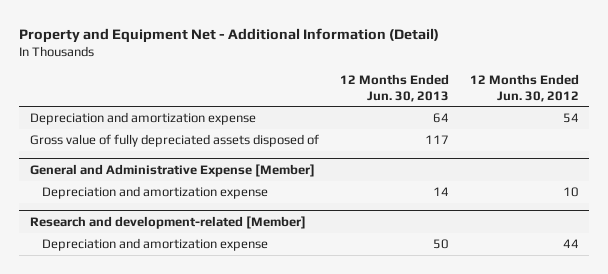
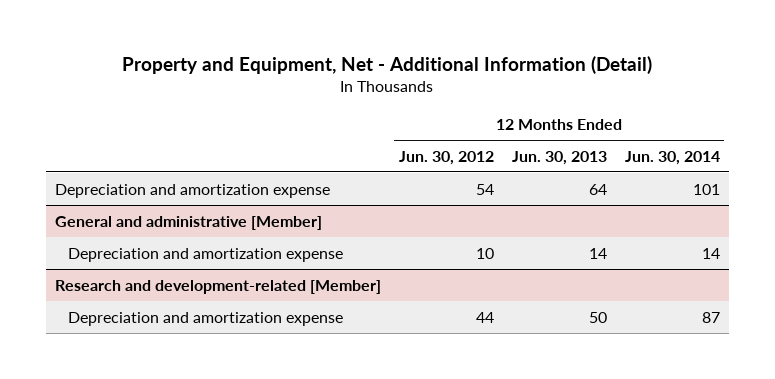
- Property and Equipment Net - Additional Information (Detail)
+ Property and Equipment, Net - Additional Information (Detail)
- | 12 Months Ended Jun. 30, 2013 | 12 Months Ended Jun. 30, 2012
+ | 12 Months Ended Jun. 30, 2012 | 12 Months Ended Jun. 30, 2013 | 12 Months Ended Jun. 30, 2014
- Gross value of fully depreciated assets disposed of | 117 |
- General and Administrative Expense [Member]
+ General and administrative [Member]

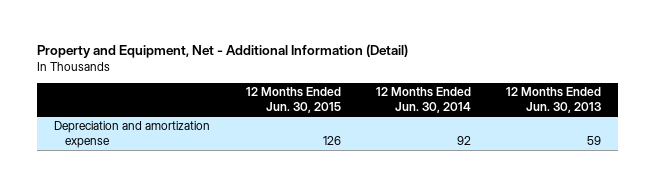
- | 12 Months Ended Jun. 30, 2012 | 12 Months Ended Jun. 30, 2013 | 12 Months Ended Jun. 30, 2014
+ | 12 Months Ended Jun. 30, 2015 | 12 Months Ended Jun. 30, 2014 | 12 Months Ended Jun. 30, 2013
- Depreciation and amortization expense | 54 | 64 | 101
- General and administrative [Member]
- Depreciation and amortization expense | 10 | 14 | 14
- Research and development-related [Member]
- Depreciation and amortization expense | 44 | 50 | 87
+ Depreciation and amortization expense | 126 | 92 | 59

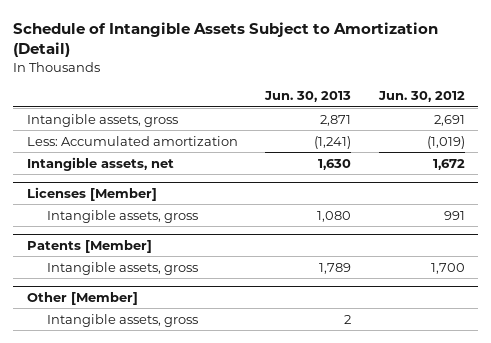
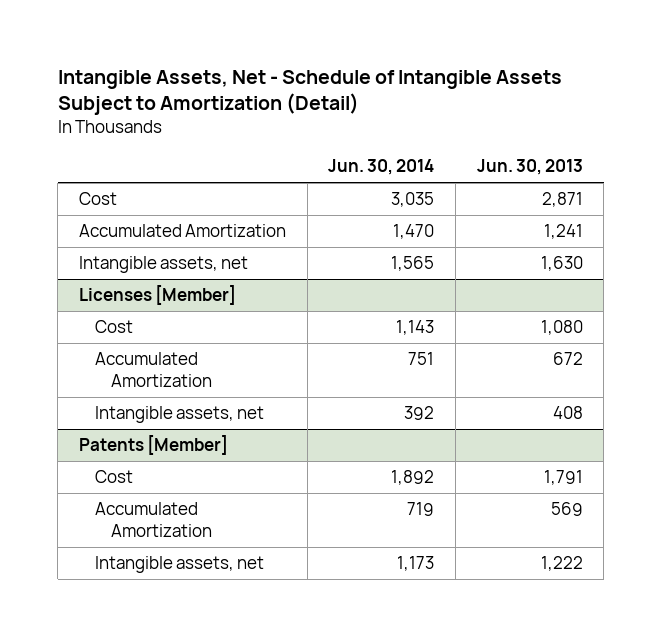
- Schedule of Intangible Assets Subject to Amortization (Detail)
+ Intangible Assets, Net - Schedule of Intangible Assets Subject to Amortization (Detail)
- | Jun. 30, 2013 | Jun. 30, 2012
+ | Jun. 30, 2014 | Jun. 30, 2013
- Intangible assets, gross | 2,871 | 2,691
- Less: Accumulated amortization | (1,241) | (1,019)
+ Cost | 3,035 | 2,871
+ Accumulated Amortization | 1,470 | 1,241
@ Licenses [Member]
- Intangible assets, gross | 1,080 | 991
+ Cost | 1,143 | 1,080
+ Accumulated Amortization | 751 | 672
+ Intangible assets, net | 392 | 408
@ Patents [Member]
- Intangible assets, gross | 1,789 | 1,700
- Other [Member]
- Intangible assets, gross | 2 |
@ Patents [Member]
+ Cost | 1,892 | 1,791
+ Accumulated Amortization | 719 | 569
+ Intangible assets, net | 1,173 | 1,222

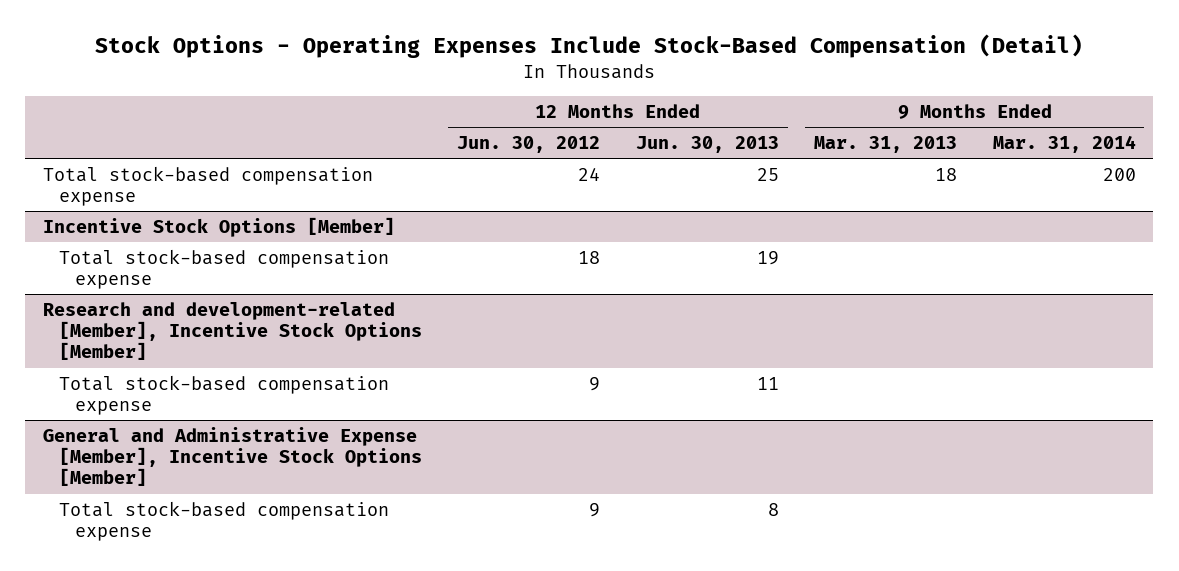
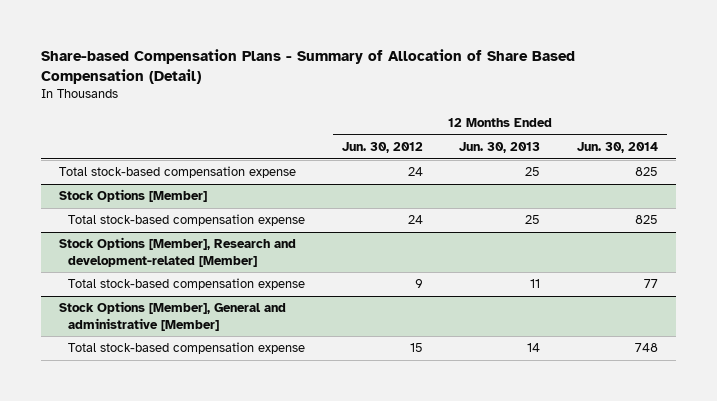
- Stock Options - Operating Expenses Include Stock-Based Compensation (Detail)
+ Share-based Compensation Plans - Summary of Allocation of Share Based Compensation (Detail)
- | 12 Months Ended Jun. 30, 2012 | 12 Months Ended Jun. 30, 2013 | 9 Months Ended Mar. 31, 2013 | 9 Months Ended Mar. 31, 2014
+ | 12 Months Ended Jun. 30, 2012 | 12 Months Ended Jun. 30, 2013 | 12 Months Ended Jun. 30, 2014
- Incentive Stock Options [Member]
- Total stock-based compensation expense | 18 | 19 | |
- Research and development-related [Member], Incentive Stock Options [Member]
+ Stock Options [Member]
+ Total stock-based compensation expense | 24 | 25 | 825
+ Stock Options [Member], Research and development-related [Member]
- General and Administrative Expense [Member], Incentive Stock Options [Member]
- Total stock-based compensation expense | 9 | 8 | |
+ Stock Options [Member], General and administrative [Member]
+ Total stock-based compensation expense | 15 | 14 | 748

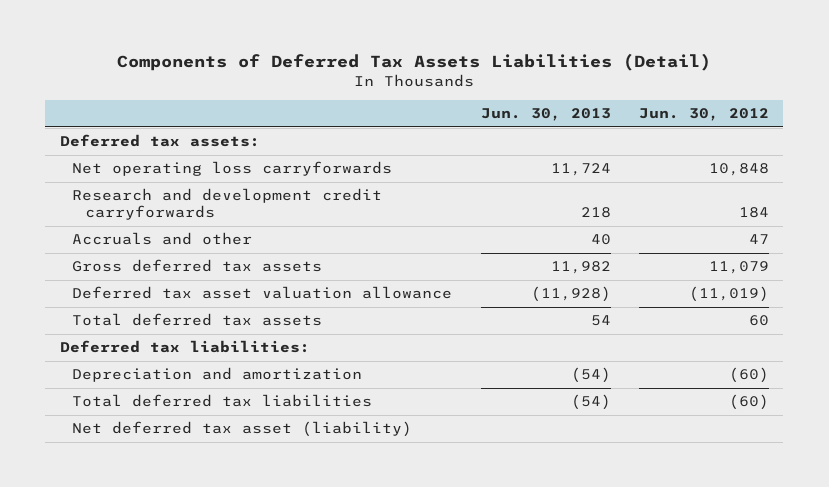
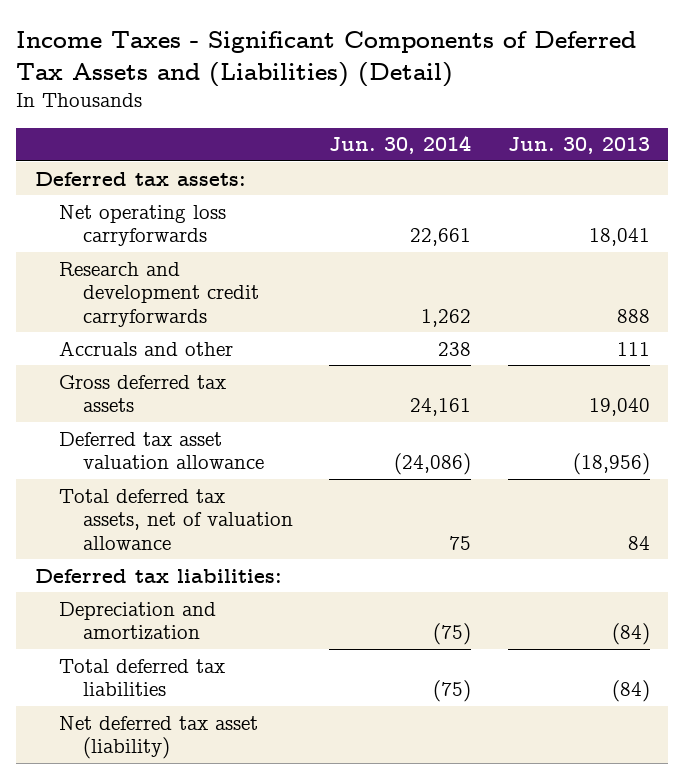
- Components of Deferred Tax Assets Liabilities (Detail)
+ Income Taxes - Significant Components of Deferred Tax Assets and (Liabilities) (Detail)
- | Jun. 30, 2013 | Jun. 30, 2012
+ | Jun. 30, 2014 | Jun. 30, 2013
- Net operating loss carryforwards | 11,724 | 10,848
- Research and development credit carryforwards | 218 | 184
- Accruals and other | 40 | 47
- Gross deferred tax assets | 11,982 | 11,079
- Deferred tax asset valuation allowance | (11,928) | (11,019)
- Total deferred tax assets | 54 | 60
+ Net operating loss carryforwards | 22,661 | 18,041
+ Research and development credit carryforwards | 1,262 | 888
+ Accruals and other | 238 | 111
+ Gross deferred tax assets | 24,161 | 19,040
+ Deferred tax asset valuation allowance | (24,086) | (18,956)
+ Total deferred tax assets, net of valuation allowance | 75 | 84
- Depreciation and amortization | (54) | (60)
- Total deferred tax liabilities | (54) | (60)
+ Depreciation and amortization | (75) | (84)
+ Total deferred tax liabilities | (75) | (84)

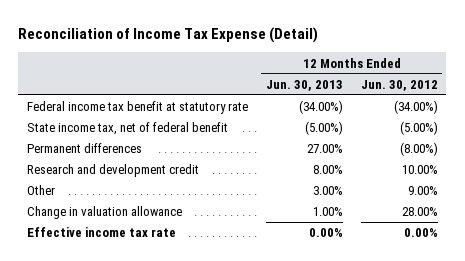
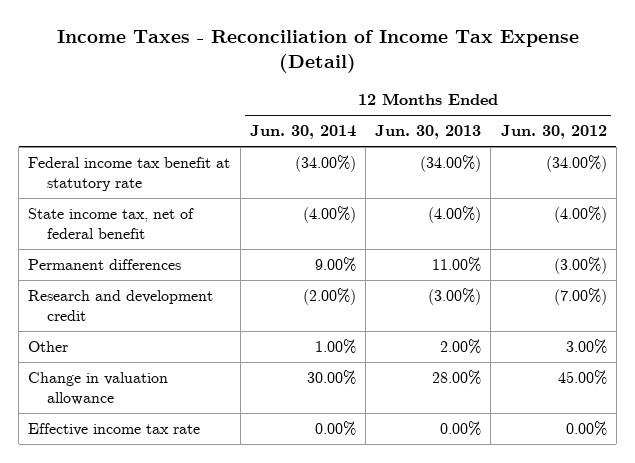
- Reconciliation of Income Tax Expense (Detail)
+ Income Taxes - Reconciliation of Income Tax Expense (Detail)
- | 12 Months Ended Jun. 30, 2013 | 12 Months Ended Jun. 30, 2012
+ | 12 Months Ended Jun. 30, 2014 | 12 Months Ended Jun. 30, 2013 | 12 Months Ended Jun. 30, 2012
- State income tax, net of federal benefit | (5.00%) | (5.00%)
- Permanent differences | 27.00% | (8.00%)
- Research and development credit | 8.00% | 10.00%
- Other | 3.00% | 9.00%
- Change in valuation allowance | 1.00% | 28.00%
+ State income tax, net of federal benefit | (4.00%) | (4.00%) | (4.00%)
+ Permanent differences | 9.00% | 11.00% | (3.00%)
+ Research and development credit | (2.00%) | (3.00%) | (7.00%)
+ Other | 1.00% | 2.00% | 3.00%
+ Change in valuation allowance | 30.00% | 28.00% | 45.00%

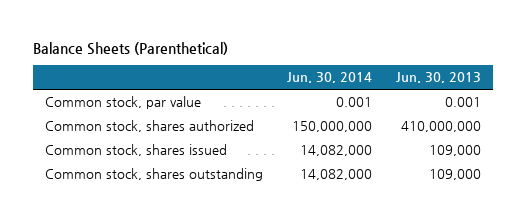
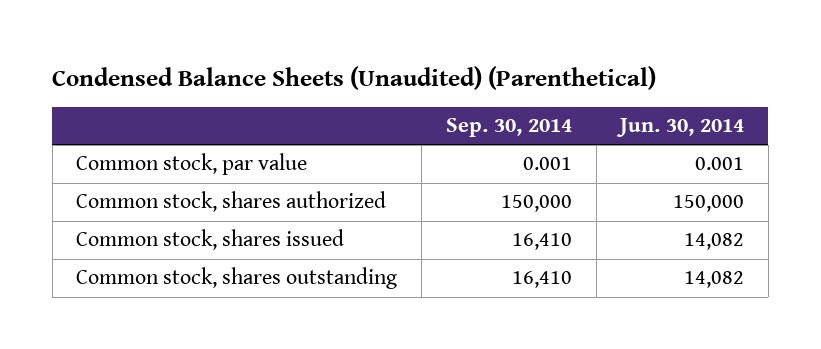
- Balance Sheets (Parenthetical)
+ Condensed Balance Sheets (Unaudited) (Parenthetical)
- | Jun. 30, 2014 | Jun. 30, 2013
+ | Sep. 30, 2014 | Jun. 30, 2014
- Common stock, shares authorized | 150,000,000 | 410,000,000
- Common stock, shares issued | 14,082,000 | 109,000
- Common stock, shares outstanding | 14,082,000 | 109,000
+ Common stock, shares authorized | 150,000 | 150,000
+ Common stock, shares issued | 16,410 | 14,082
+ Common stock, shares outstanding | 16,410 | 14,082

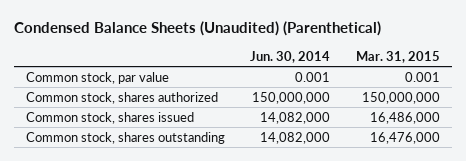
- | Sep. 30, 2014 | Jun. 30, 2014
+ | Jun. 30, 2014 | Mar. 31, 2015
- Common stock, shares authorized | 150,000 | 150,000
- Common stock, shares issued | 16,410 | 14,082
- Common stock, shares outstanding | 16,410 | 14,082
+ Common stock, shares authorized | 150,000,000 | 150,000,000
+ Common stock, shares issued | 14,082,000 | 16,486,000
+ Common stock, shares outstanding | 14,082,000 | 16,476,000

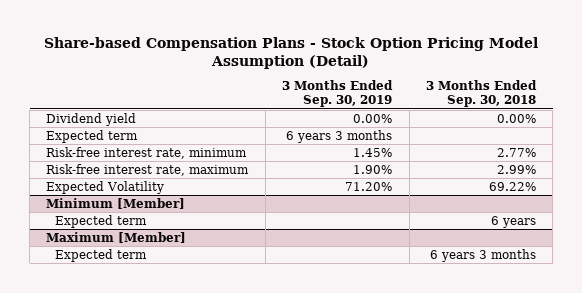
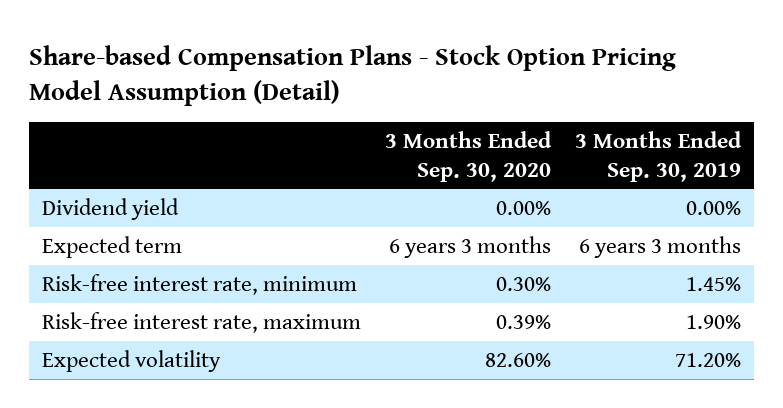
- | 3 Months Ended Sep. 30, 2019 | 3 Months Ended Sep. 30, 2018
+ | 3 Months Ended Sep. 30, 2020 | 3 Months Ended Sep. 30, 2019
- Expected Volatility | 71.20% | 69.22%
- Minimum [Member]
- Expected term | | 6 years
- Maximum [Member]
- Expected term | | 6 years 3 months
+ Expected volatility | 82.60% | 71.20%

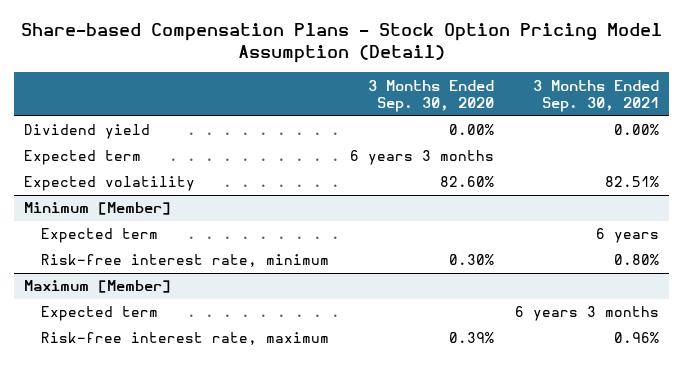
- | 3 Months Ended Sep. 30, 2020 | 3 Months Ended Sep. 30, 2019
+ | 3 Months Ended Sep. 30, 2020 | 3 Months Ended Sep. 30, 2021
moved up: Expected volatility | 82.60% | 82.51%
+ Minimum [Member]
+ Expected term | | 6 years
+ Maximum [Member]
+ Expected term | | 6 years 3 months

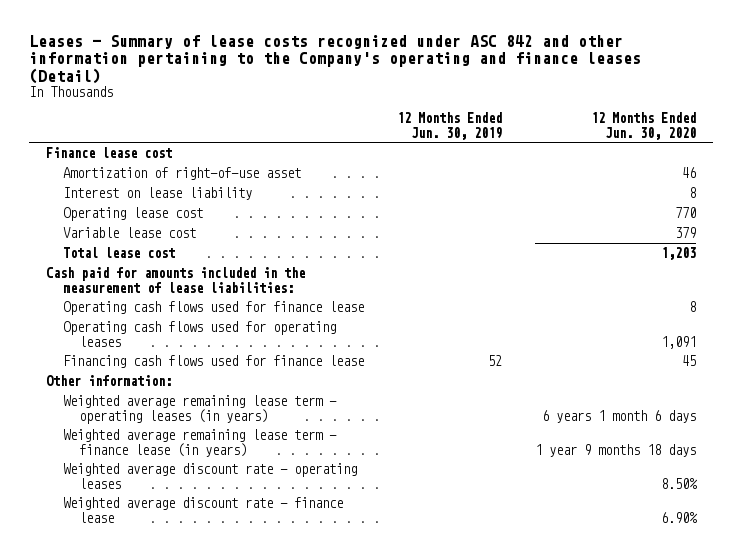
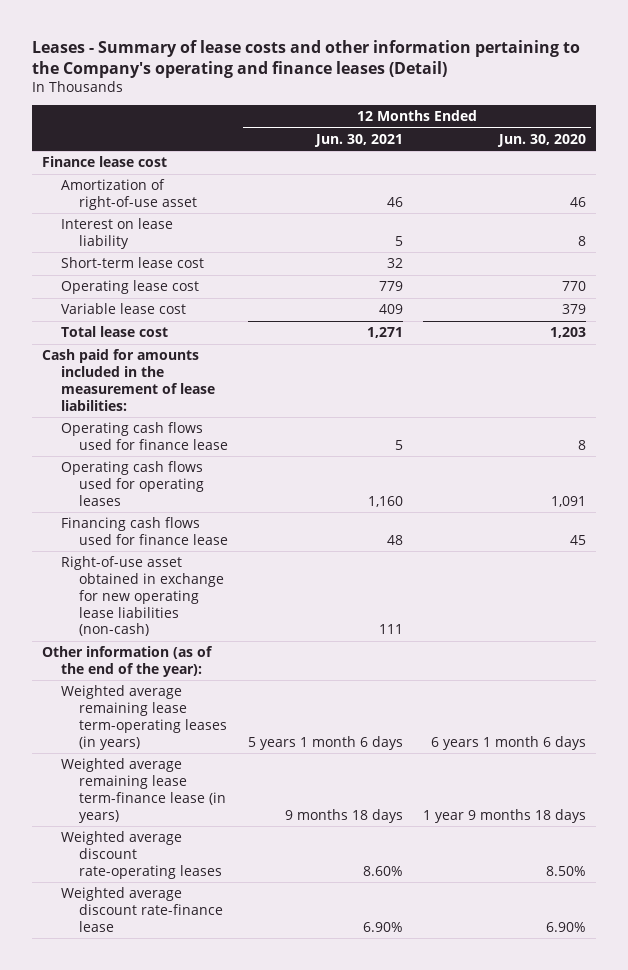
- Leases - Summary of lease costs recognized under ASC 842 and other information pertaining to the Company's operating and finance leases (Detail)
+ Leases - Summary of lease costs and other information pertaining to the Company's operating and finance leases (Detail)
- | 12 Months Ended Jun. 30, 2019 | 12 Months Ended Jun. 30, 2020
+ | 12 Months Ended Jun. 30, 2021 | 12 Months Ended Jun. 30, 2020
+ Short-term lease cost | 32 |
- Other information:
- Weighted average remaining lease term - operating leases (in years) | | 6 years 1 month 6 days
- Weighted average remaining lease term - finance lease (in years) | | 1 year 9 months 18 days
- Weighted average discount rate - operating leases | | 8.50%
- Weighted average discount rate - finance lease | | 6.90%
+ Right-of-use asset obtained in exchange for new operating lease liabilities (non-cash) | 111 |
+ Other information (as of the end of the year):
+ Weighted average remaining lease term-operating leases (in years) | 5 years 1 month 6 days | 6 years 1 month 6 days
+ Weighted average remaining lease term-finance lease (in years) | 9 months 18 days | 1 year 9 months 18 days
+ Weighted average discount rate-operating leases | 8.60% | 8.50%
+ Weighted average discount rate-finance lease | 6.90% | 6.90%

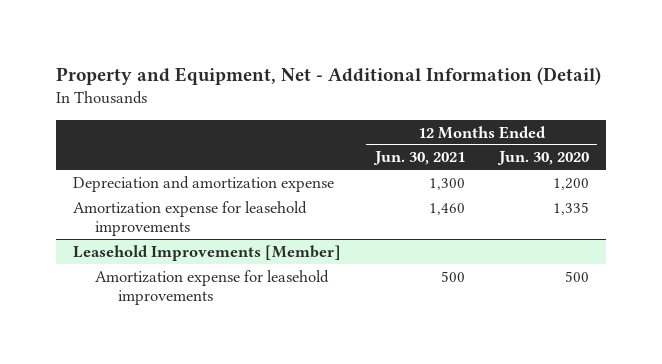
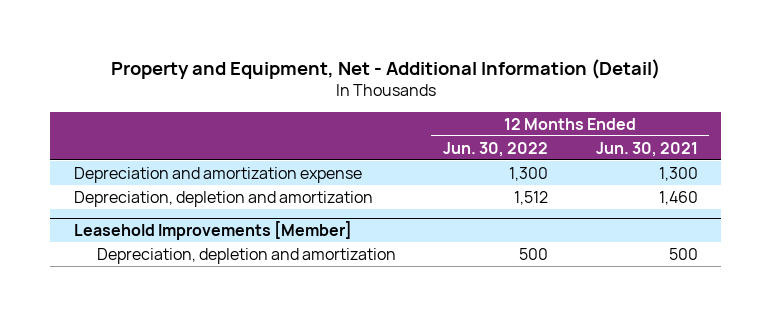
- | 12 Months Ended Jun. 30, 2021 | 12 Months Ended Jun. 30, 2020
+ | 12 Months Ended Jun. 30, 2022 | 12 Months Ended Jun. 30, 2021
- Amortization expense for leasehold improvements | 1,460 | 1,335
+ Depreciation, depletion and amortization | 1,512 | 1,460
@ Leasehold Improvements [Member]
- Amortization expense for leasehold improvements | 500 | 500
+ Depreciation, depletion and amortization | 500 | 500

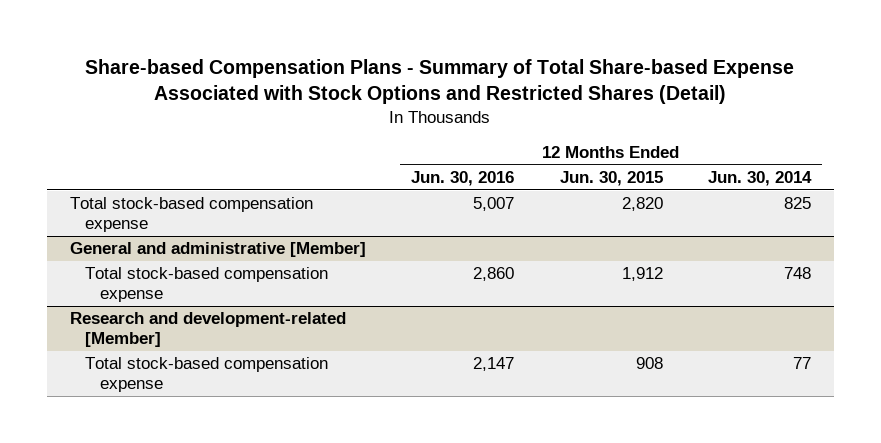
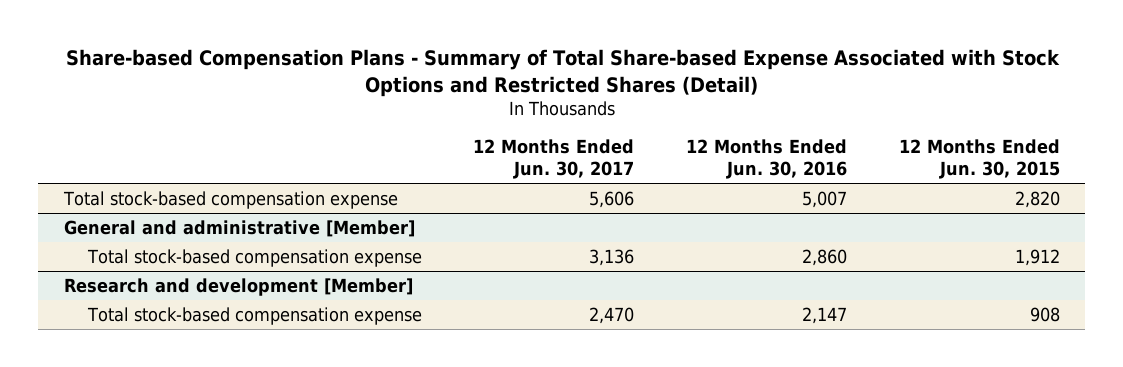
- | 12 Months Ended Jun. 30, 2016 | 12 Months Ended Jun. 30, 2015 | 12 Months Ended Jun. 30, 2014
+ | 12 Months Ended Jun. 30, 2017 | 12 Months Ended Jun. 30, 2016 | 12 Months Ended Jun. 30, 2015
- Research and development-related [Member]
+ Research and development [Member]

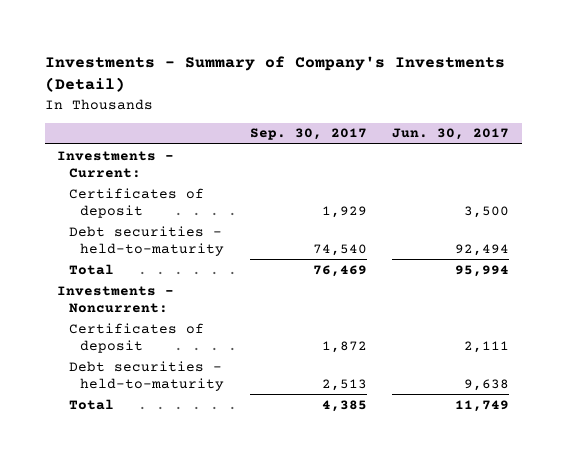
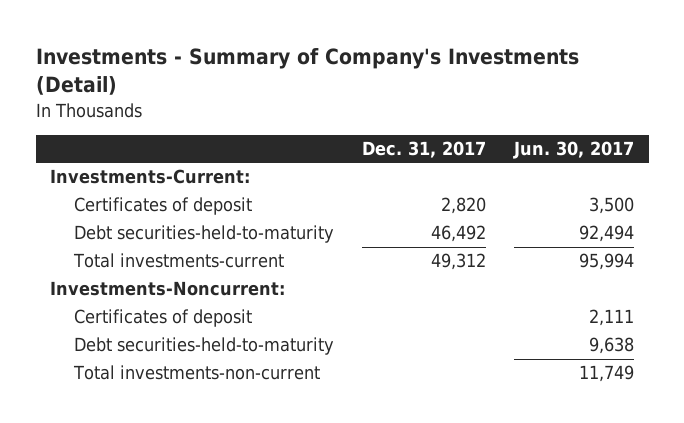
- | Sep. 30, 2017 | Jun. 30, 2017
+ | Dec. 31, 2017 | Jun. 30, 2017
- Investments - Current:
+ Investments-Current:
- Debt securities - held-to-maturity | 74,540 | 92,494
- Total | 76,469 | 95,994
- Investments - Noncurrent:
+ Debt securities-held-to-maturity | 46,492 | 92,494
+ Total investments-current | 49,312 | 95,994
+ Investments-Noncurrent:
- Debt securities - held-to-maturity | 2,513 | 9,638
- Total | 4,385 | 11,749
+ Debt securities-held-to-maturity | | 9,638
+ Total investments-non-current | | 11,749

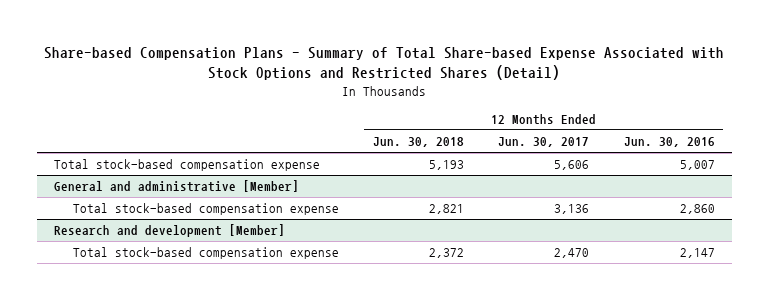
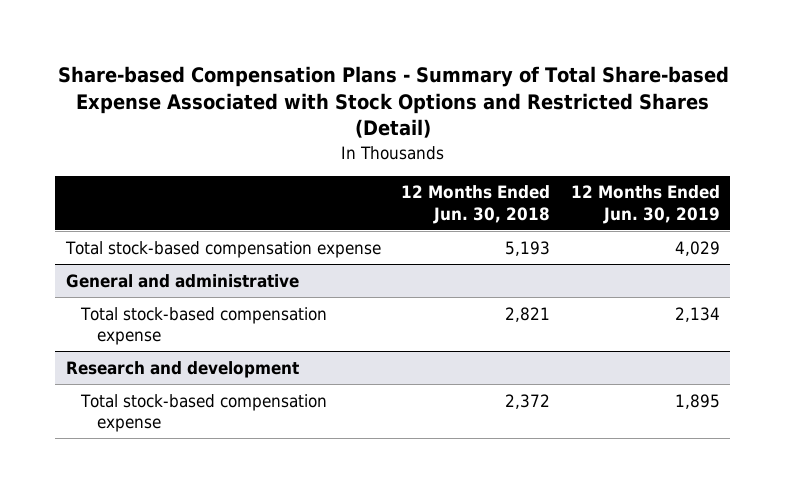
- | 12 Months Ended Jun. 30, 2018 | 12 Months Ended Jun. 30, 2017 | 12 Months Ended Jun. 30, 2016
+ | 12 Months Ended Jun. 30, 2018 | 12 Months Ended Jun. 30, 2019
- General and administrative [Member]
+ General and administrative
- Research and development [Member]
+ Research and development

